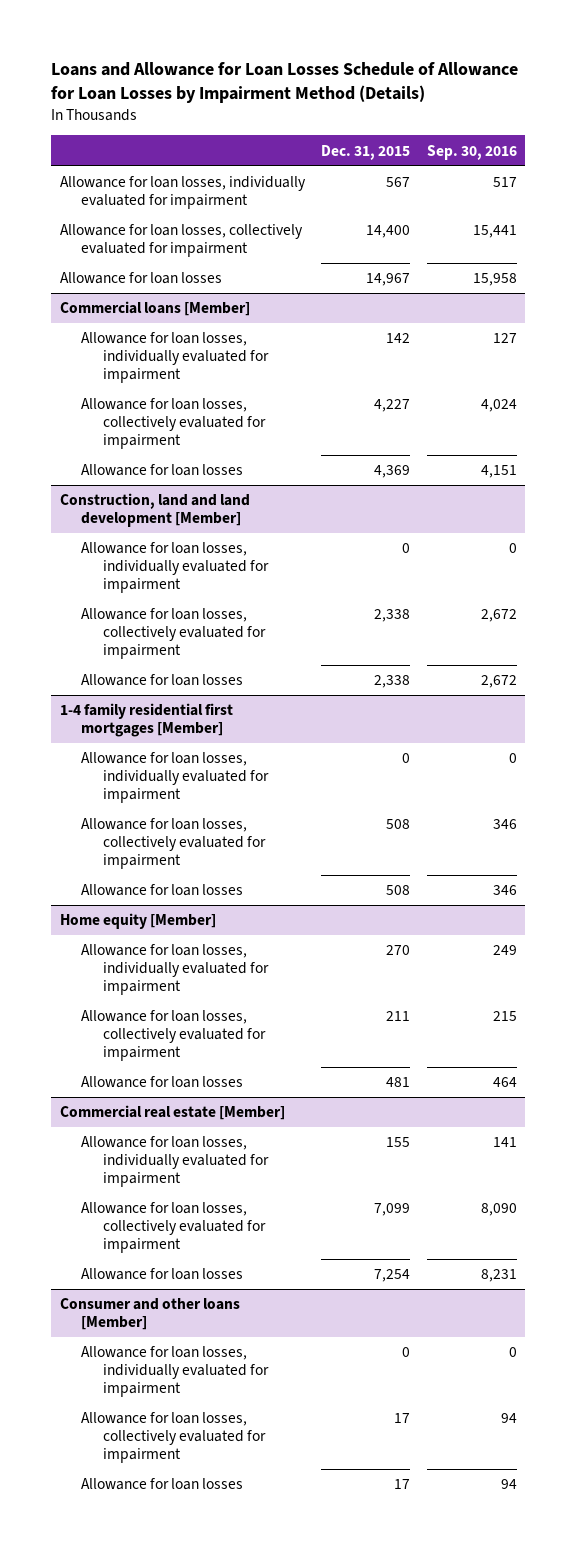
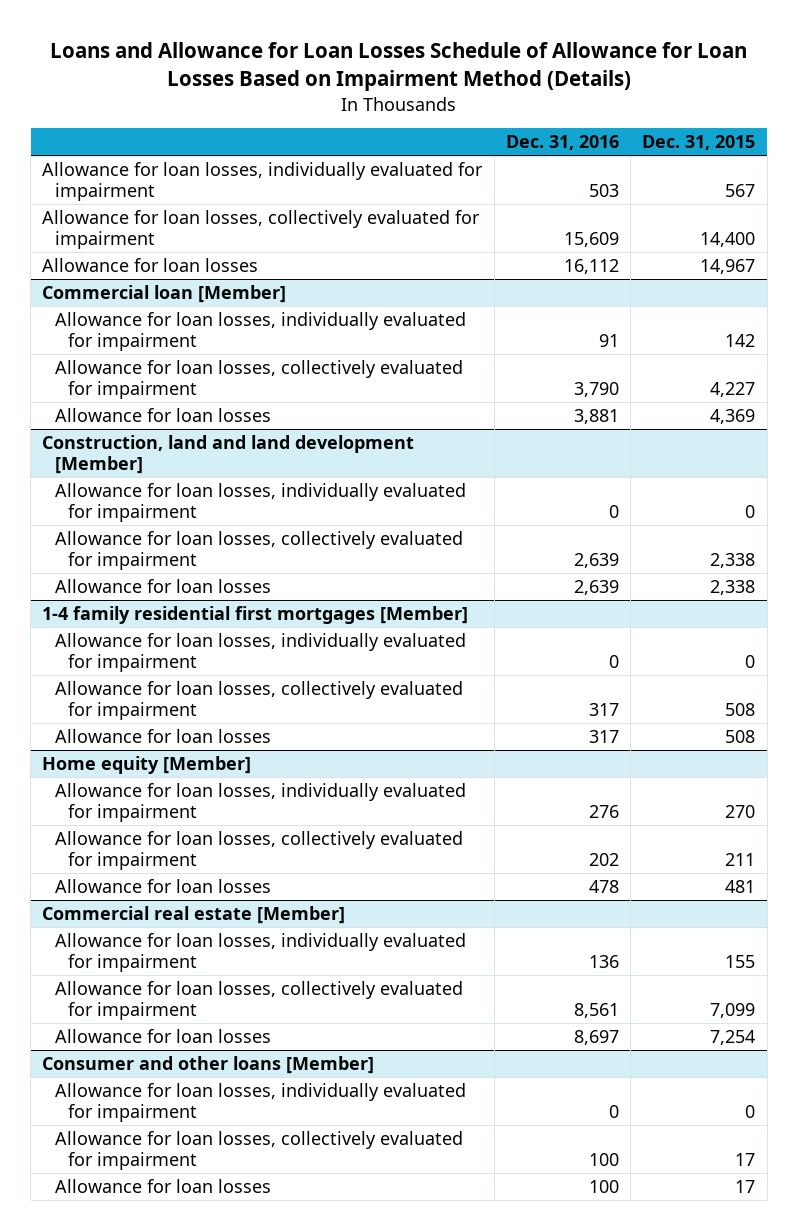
- Loans and Allowance for Loan Losses Schedule of Allowance for Loan Losses by Impairment Method (Details)
+ Loans and Allowance for Loan Losses Schedule of Allowance for Loan Losses Based on Impairment Method (Details)
- | Dec. 31, 2015 | Sep. 30, 2016
+ | Dec. 31, 2016 | Dec. 31, 2015
- Commercial loans [Member]
+ Commercial loan [Member]

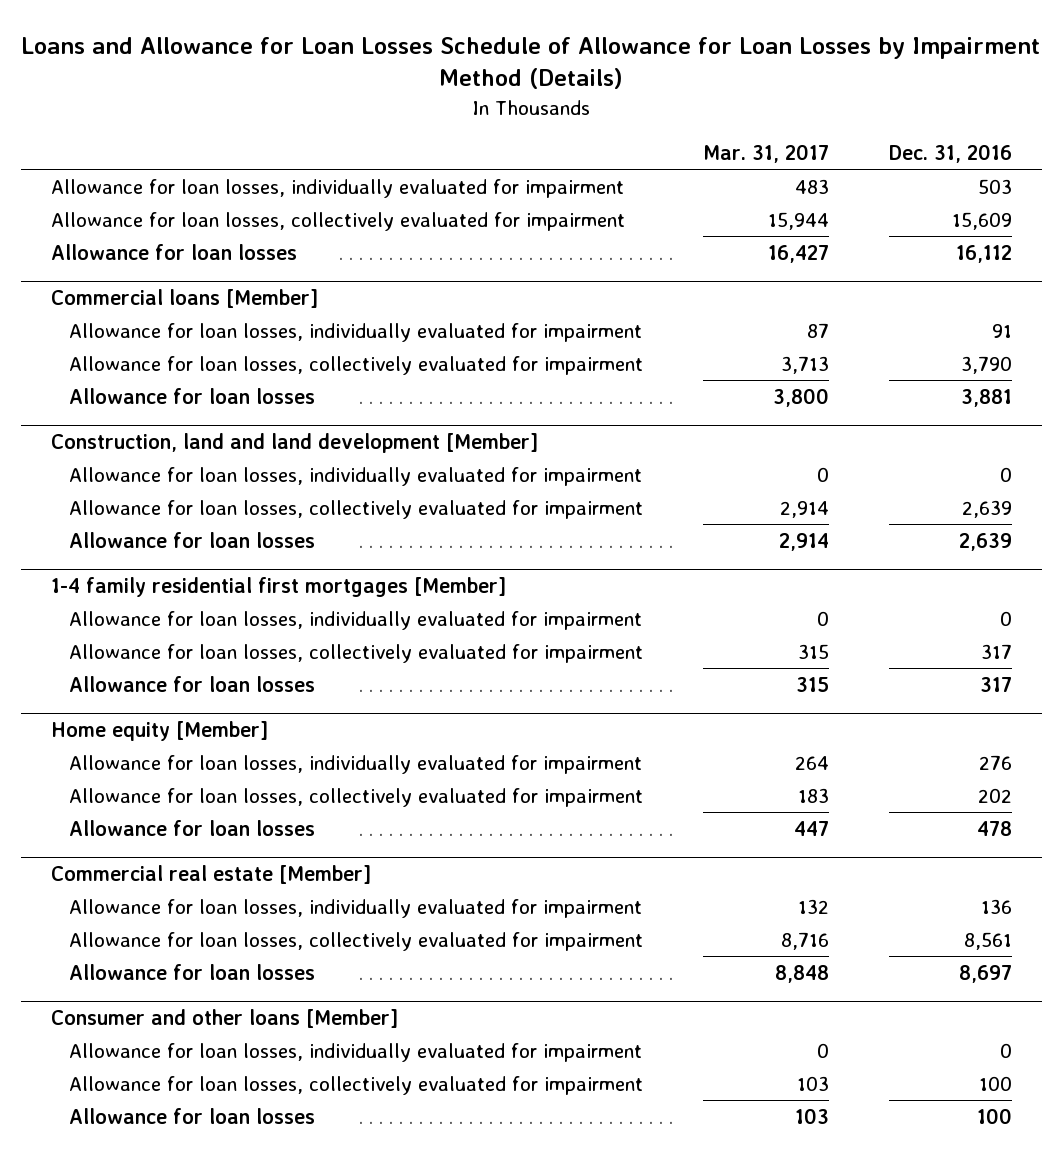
- Loans and Allowance for Loan Losses Schedule of Allowance for Loan Losses Based on Impairment Method (Details)
+ Loans and Allowance for Loan Losses Schedule of Allowance for Loan Losses by Impairment Method (Details)
- | Dec. 31, 2016 | Dec. 31, 2015
+ | Mar. 31, 2017 | Dec. 31, 2016
- Commercial loan [Member]
+ Commercial loans [Member]

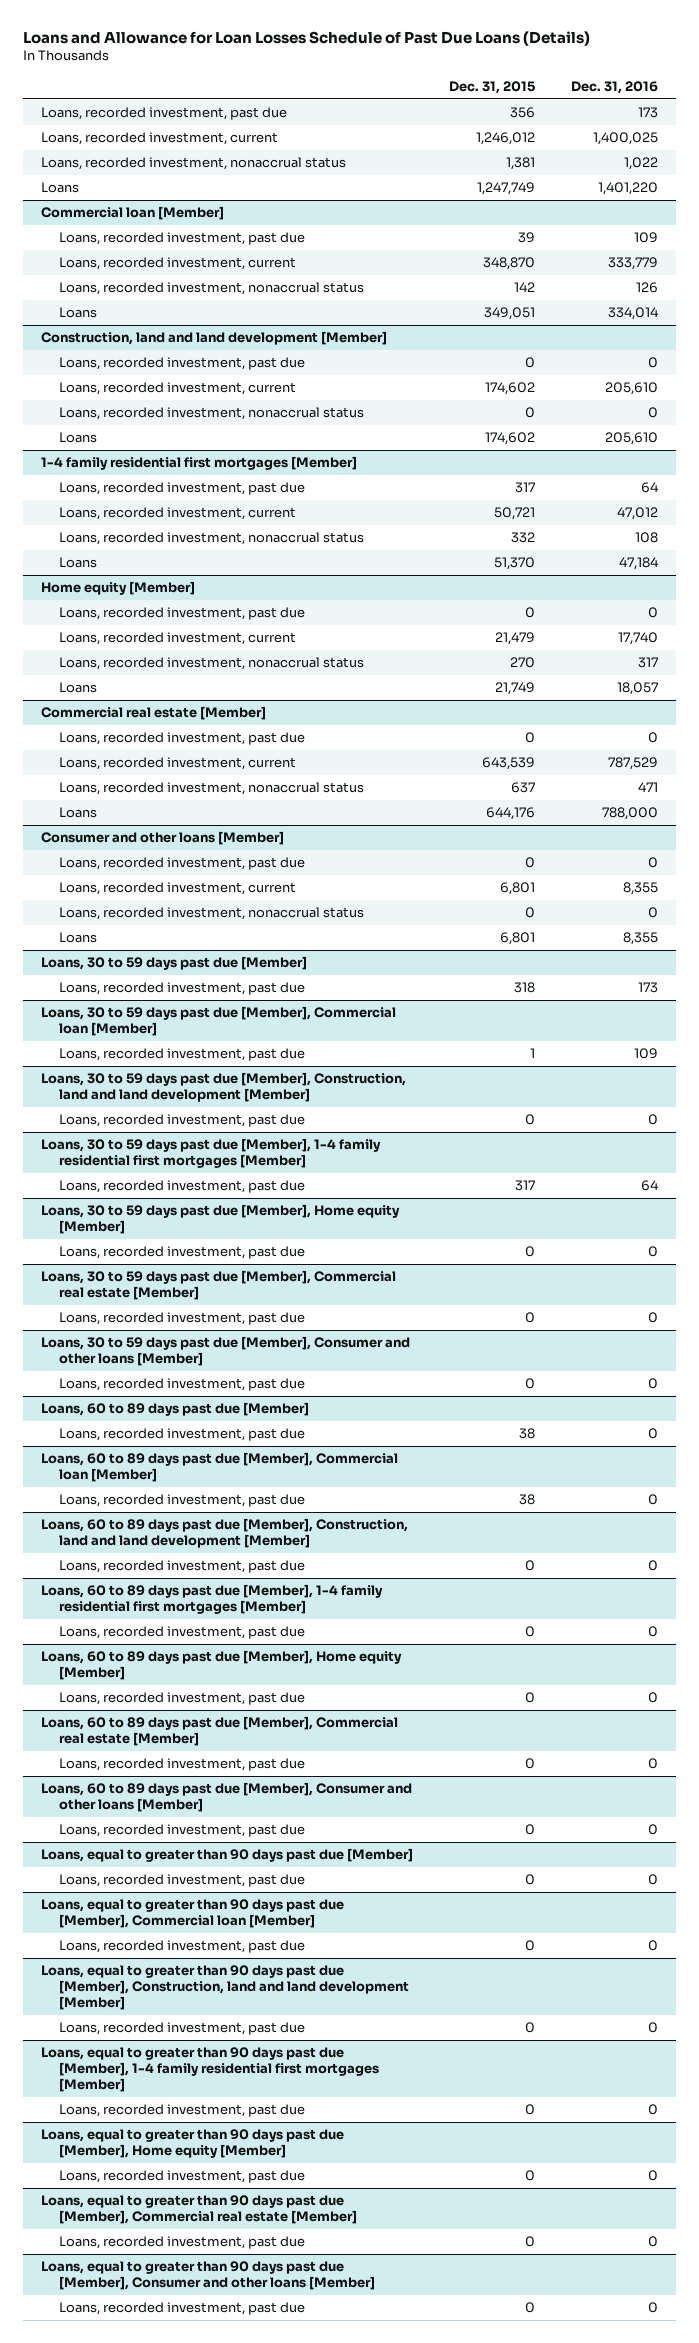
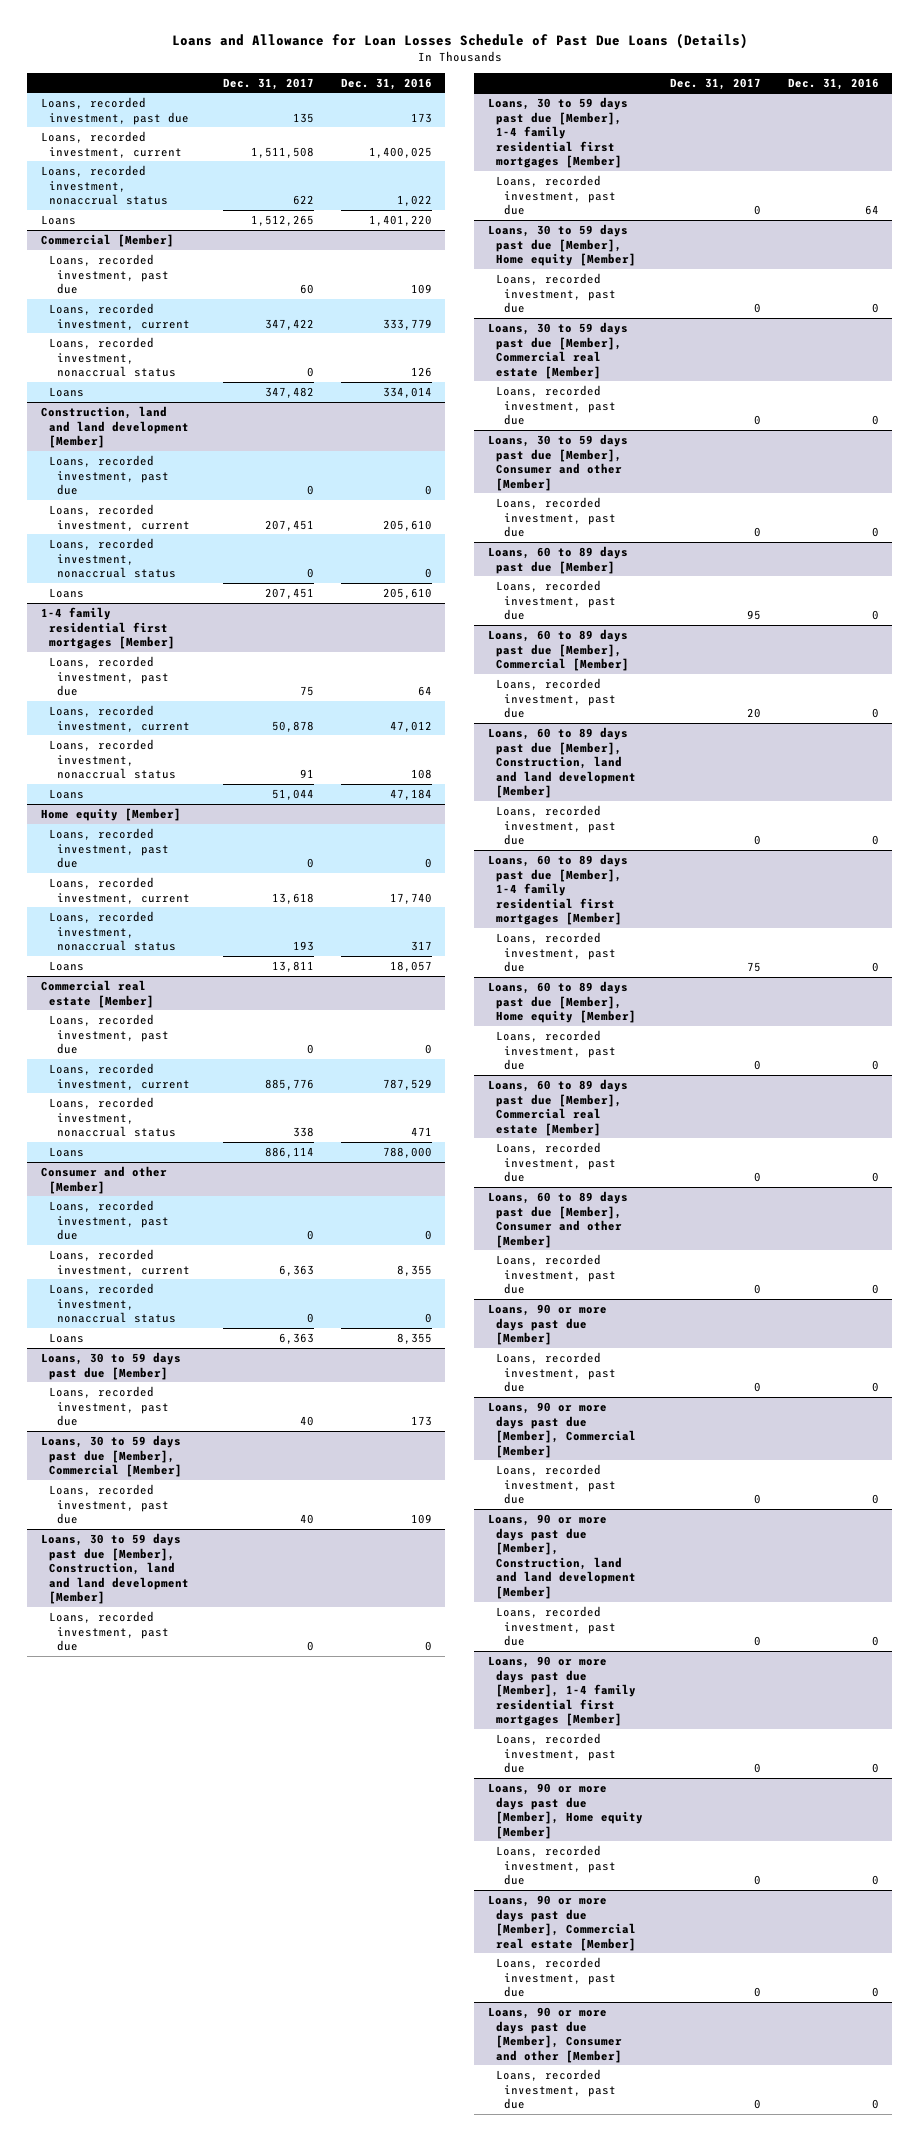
- | Dec. 31, 2015 | Dec. 31, 2016
+ | Dec. 31, 2017 | Dec. 31, 2016
- Commercial loan [Member]
+ Commercial [Member]
- Consumer and other loans [Member]
+ Consumer and other [Member]
- Loans, 30 to 59 days past due [Member], Commercial loan [Member]
+ Loans, 30 to 59 days past due [Member], Commercial [Member]
- Loans, 30 to 59 days past due [Member], Consumer and other loans [Member]
+ Loans, 30 to 59 days past due [Member], Consumer and other [Member]
- Loans, 60 to 89 days past due [Member], Commercial loan [Member]
+ Loans, 60 to 89 days past due [Member], Commercial [Member]
- Loans, 60 to 89 days past due [Member], Consumer and other loans [Member]
+ Loans, 60 to 89 days past due [Member], Consumer and other [Member]
- Loans, equal to greater than 90 days past due [Member]
+ Loans, 90 or more days past due [Member]
- Loans, equal to greater than 90 days past due [Member], Commercial loan [Member]
+ Loans, 90 or more days past due [Member], Commercial [Member]
- Loans, equal to greater than 90 days past due [Member], Construction, land and land development [Member]
+ Loans, 90 or more days past due [Member], Construction, land and land development [Member]
- Loans, equal to greater than 90 days past due [Member], 1-4 family residential first mortgages [Member]
+ Loans, 90 or more days past due [Member], 1-4 family residential first mortgages [Member]
- Loans, equal to greater than 90 days past due [Member], Home equity [Member]
+ Loans, 90 or more days past due [Member], Home equity [Member]
- Loans, equal to greater than 90 days past due [Member], Commercial real estate [Member]
+ Loans, 90 or more days past due [Member], Commercial real estate [Member]
- Loans, equal to greater than 90 days past due [Member], Consumer and other loans [Member]
+ Loans, 90 or more days past due [Member], Consumer and other [Member]

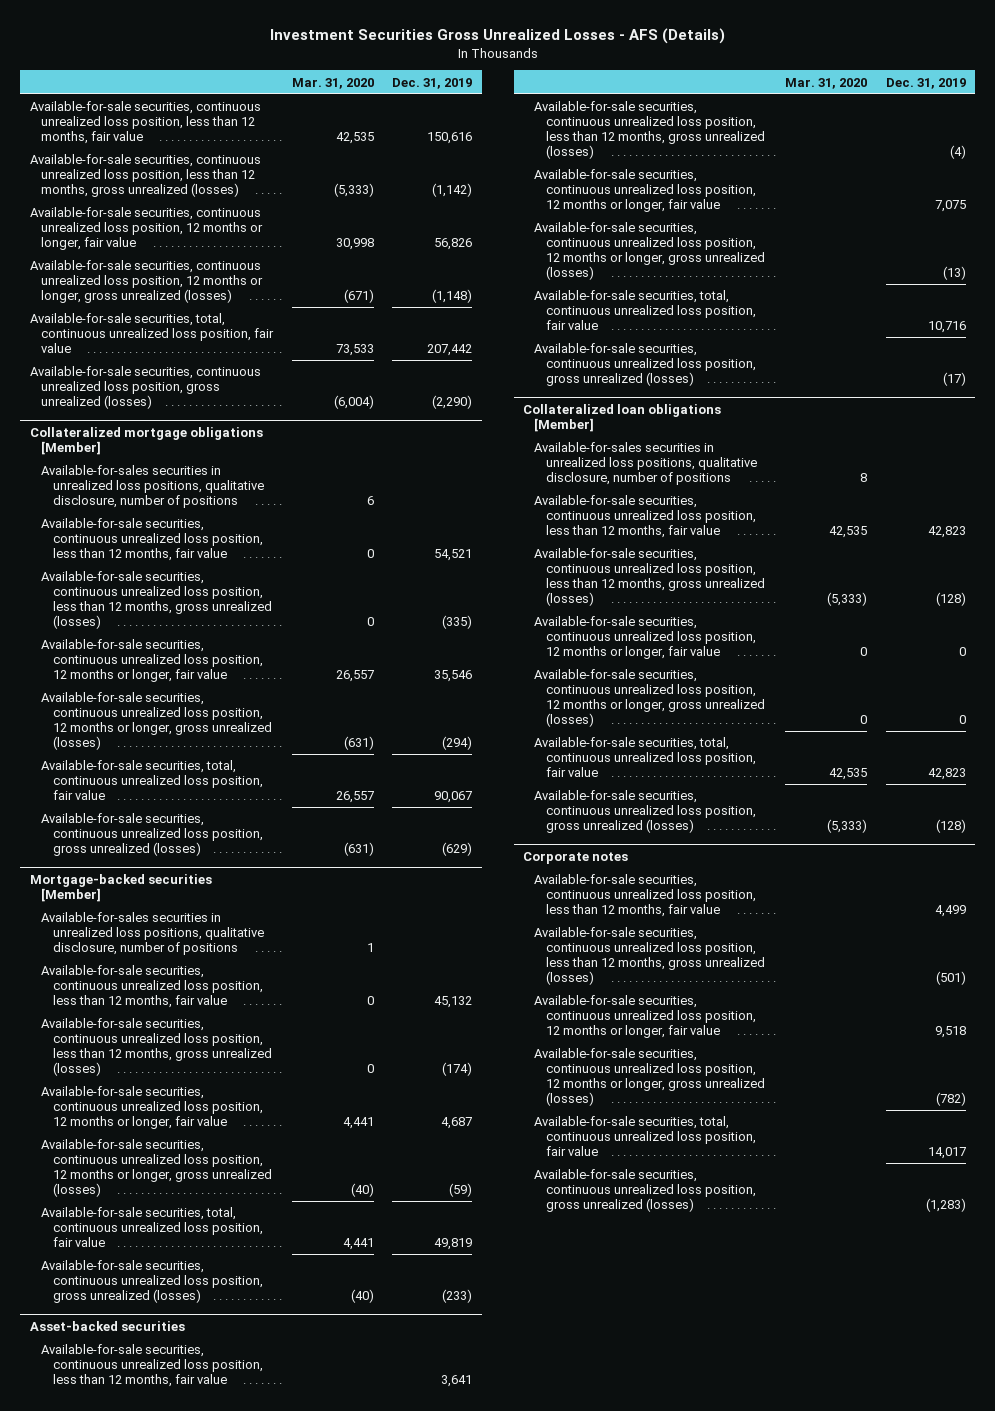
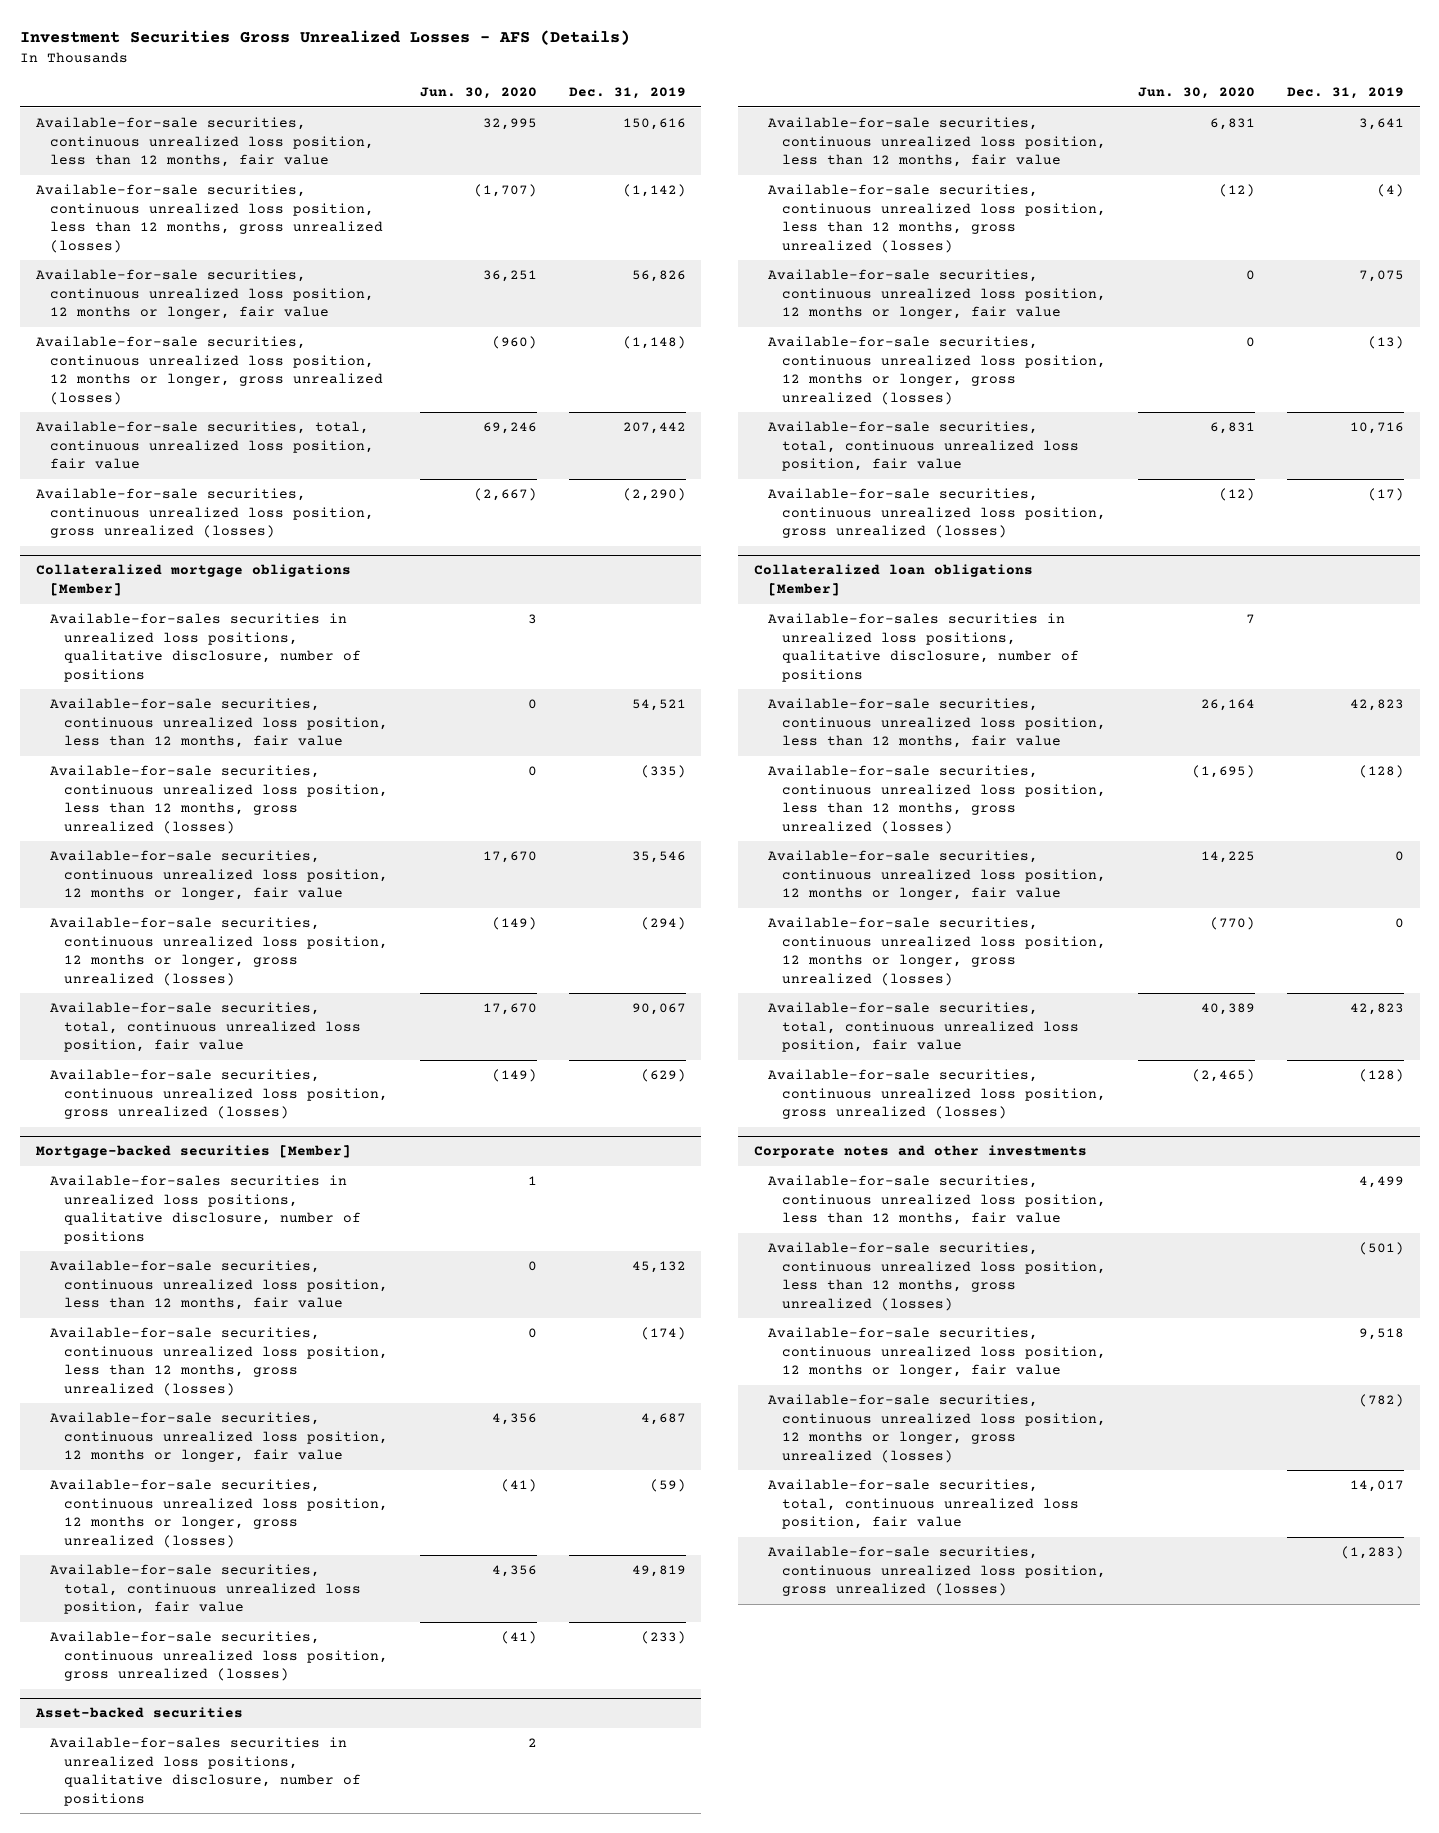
- | Mar. 31, 2020 | Dec. 31, 2019
+ | Jun. 30, 2020 | Dec. 31, 2019
@ Asset-backed securities
+ Available-for-sales securities in unrealized loss positions, qualitative disclosure, number of positions | 2 |
- Corporate notes
+ Corporate notes and other investments

